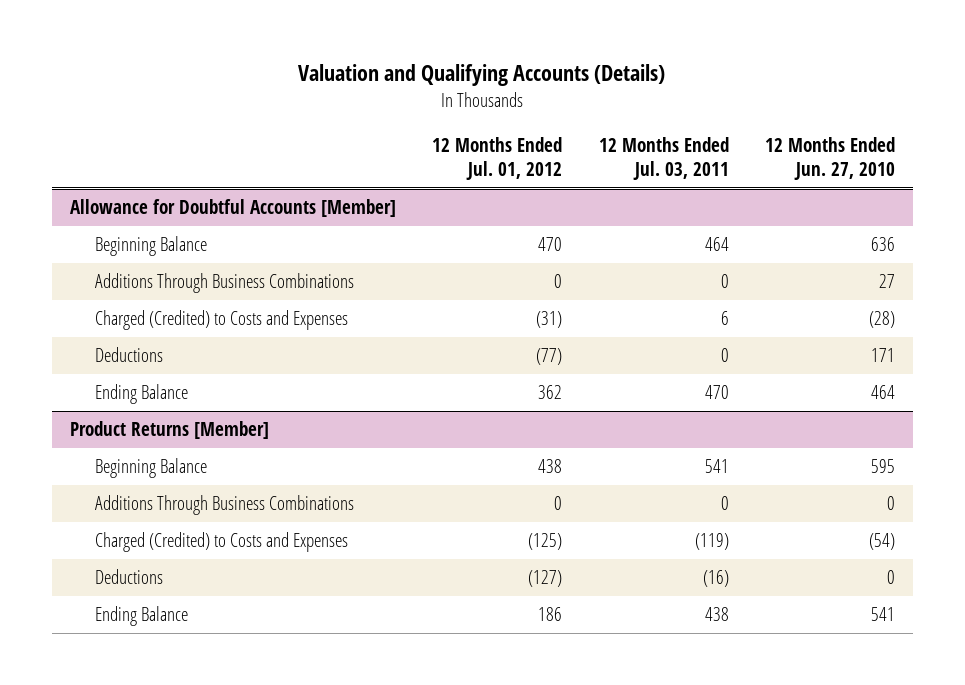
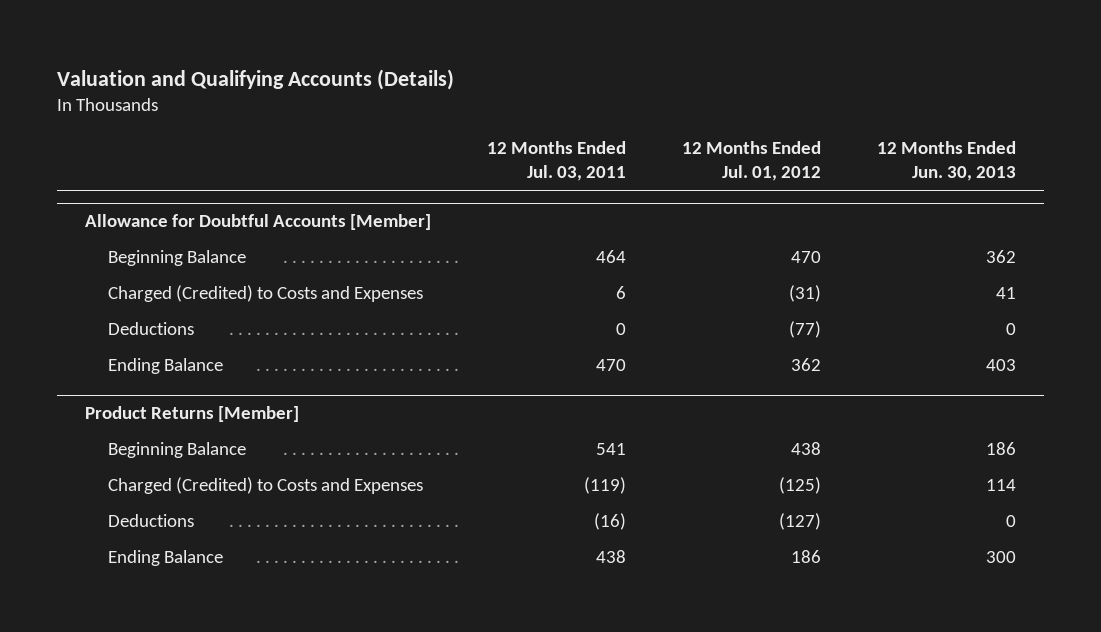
- | 12 Months Ended Jul. 01, 2012 | 12 Months Ended Jul. 03, 2011 | 12 Months Ended Jun. 27, 2010
+ | 12 Months Ended Jul. 03, 2011 | 12 Months Ended Jul. 01, 2012 | 12 Months Ended Jun. 30, 2013
@ Allowance for Doubtful Accounts [Member]
- Additions Through Business Combinations | 0 | 0 | 27
@ Product Returns [Member]
- Additions Through Business Combinations | 0 | 0 | 0

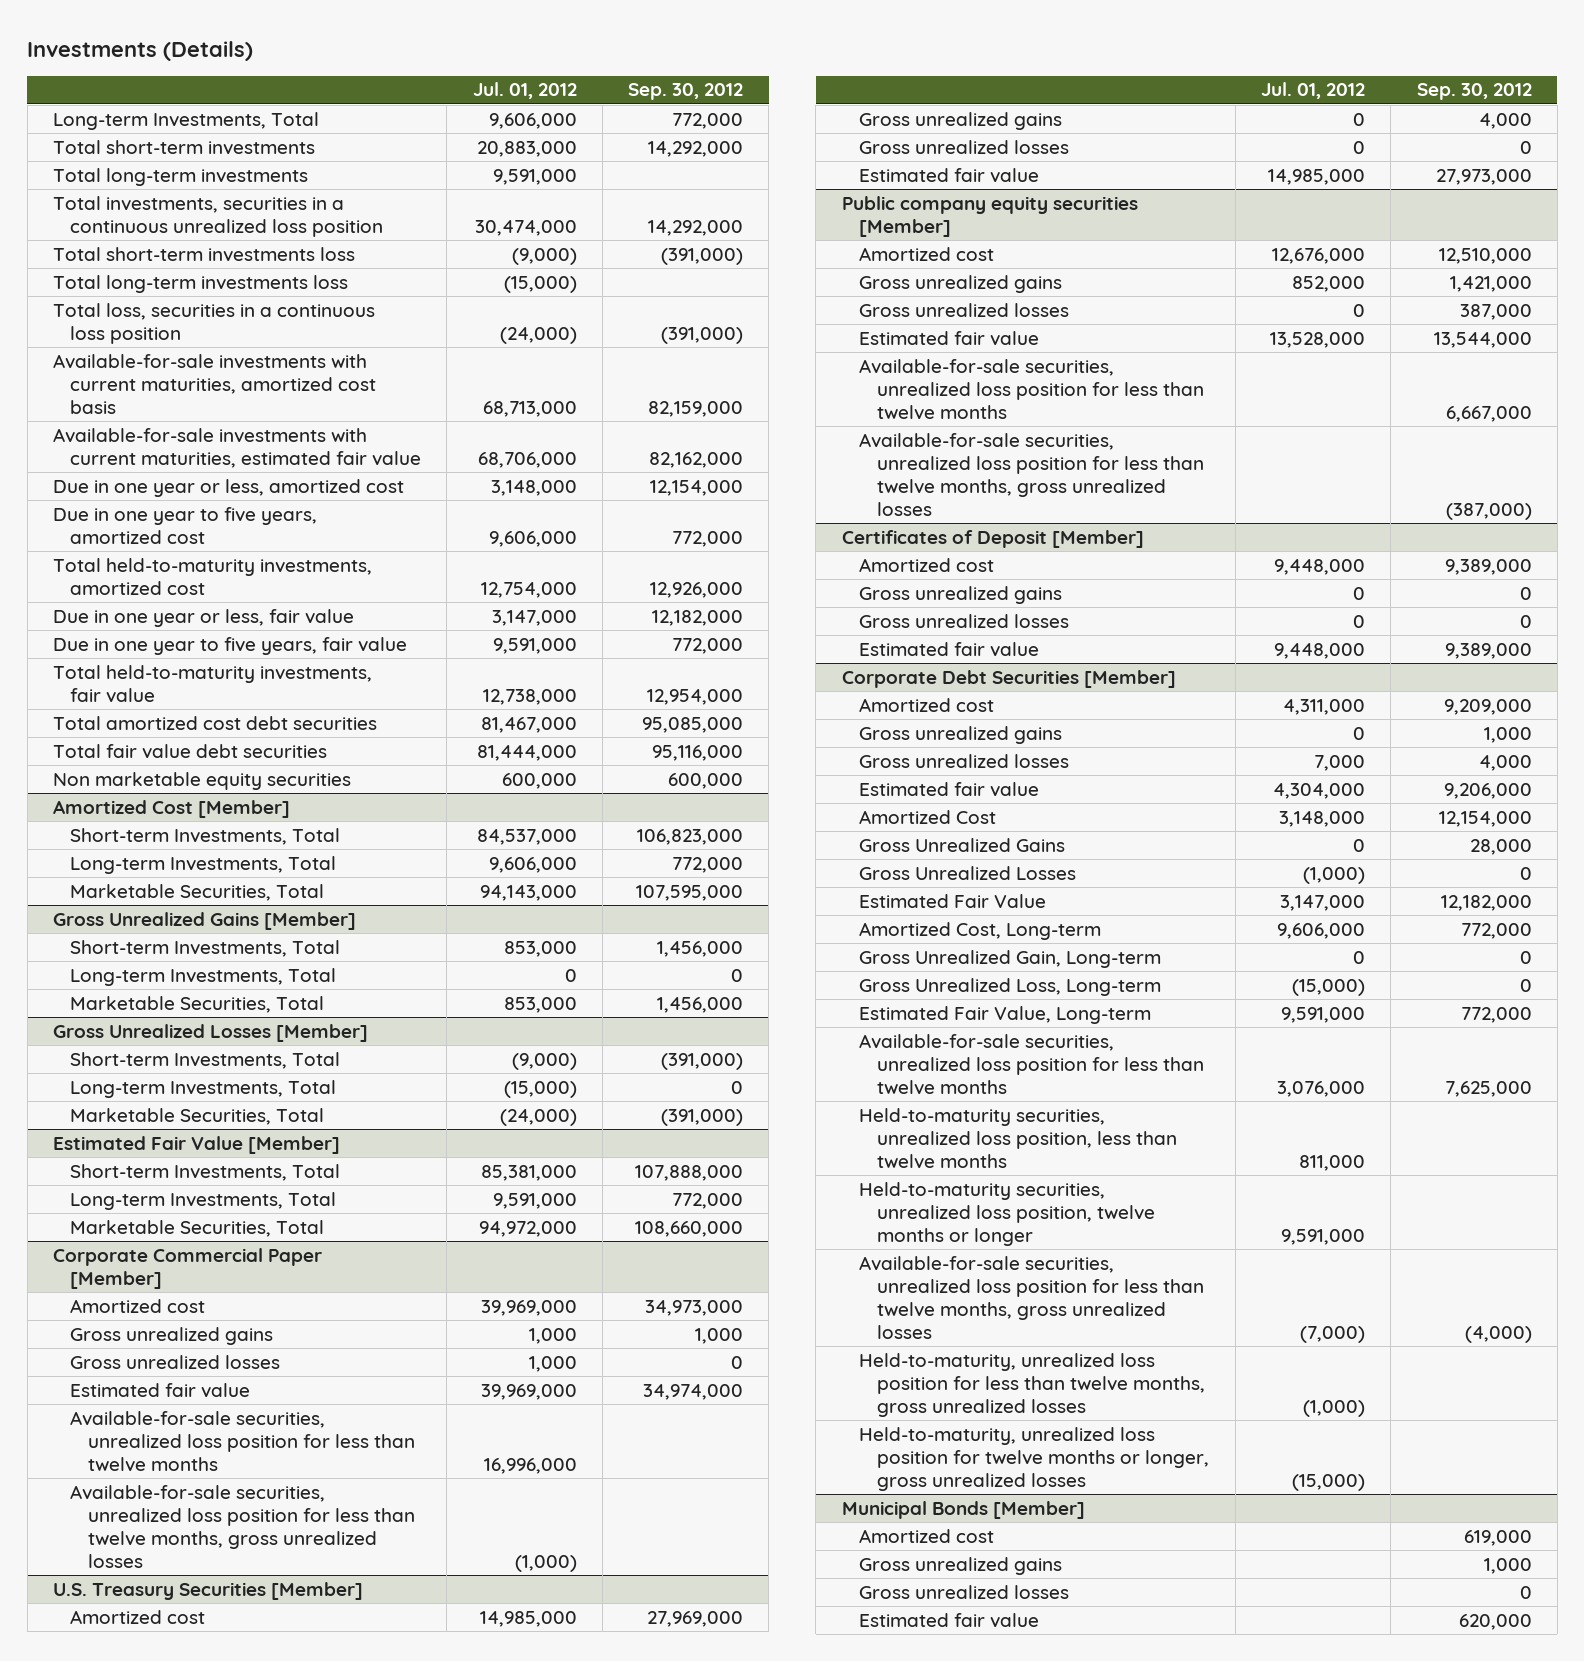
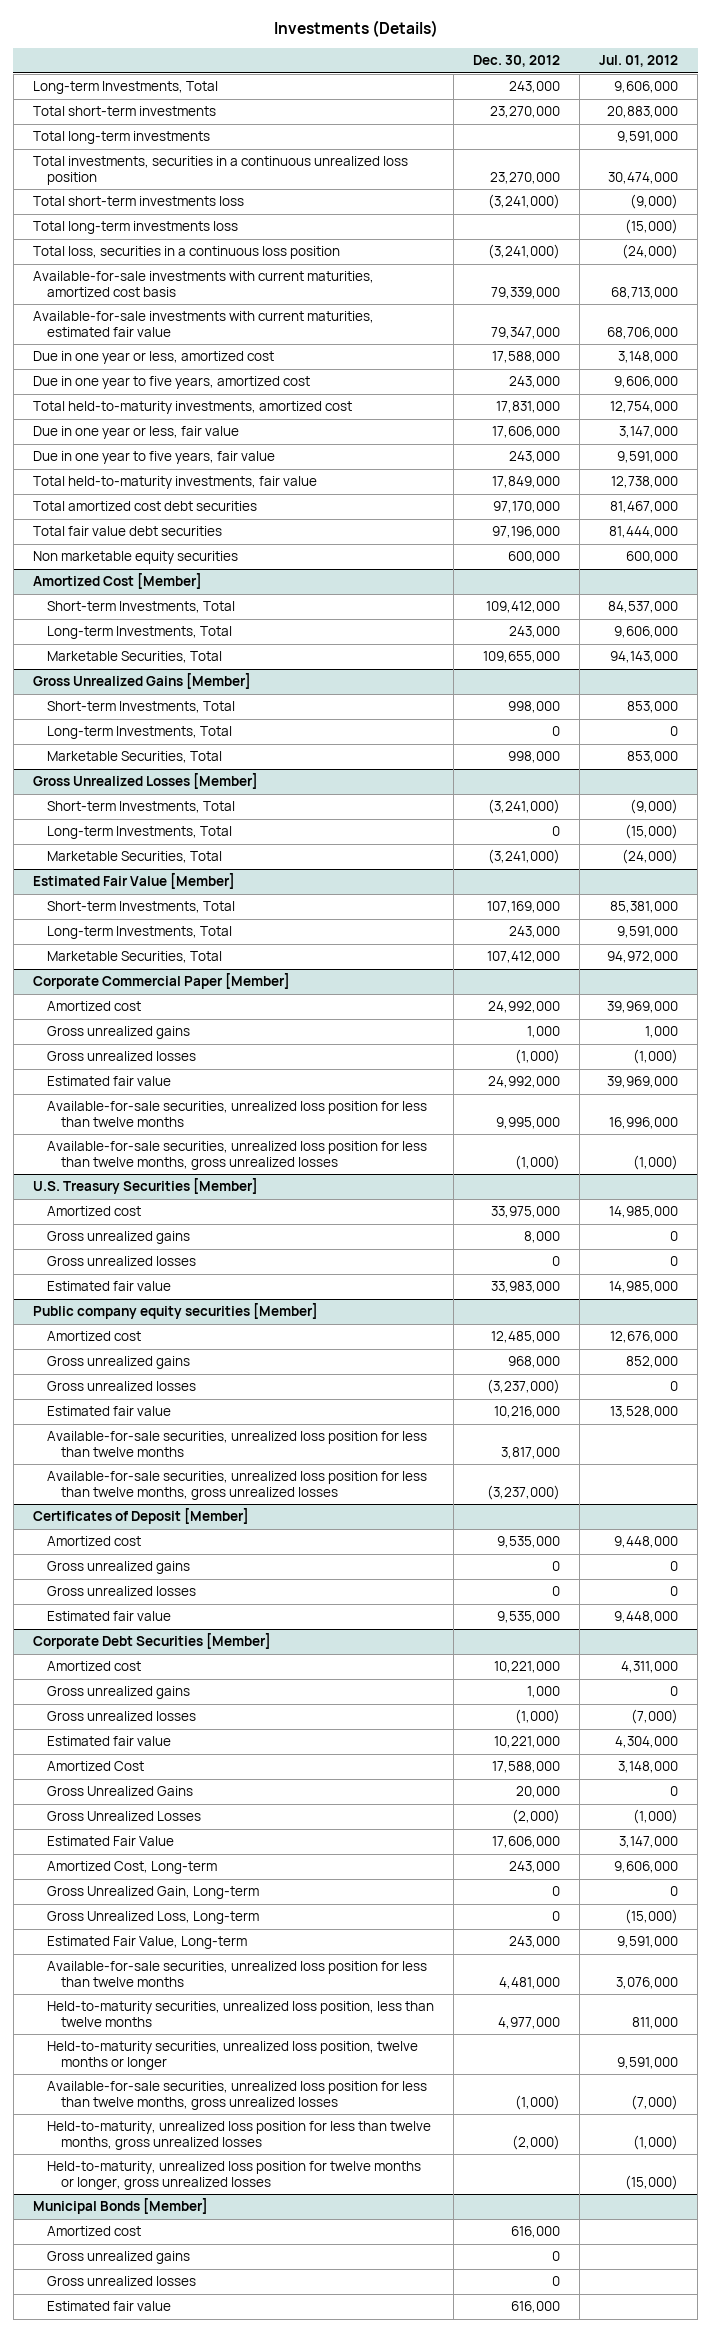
- | Jul. 01, 2012 | Sep. 30, 2012
+ | Dec. 30, 2012 | Jul. 01, 2012
@ Corporate Commercial Paper [Member]
- Gross unrealized losses | 1,000 | 0
+ Gross unrealized losses | (1,000) | (1,000)
@ Corporate Debt Securities [Member]
- Gross unrealized losses | 7,000 | 4,000
+ Gross unrealized losses | (1,000) | (7,000)

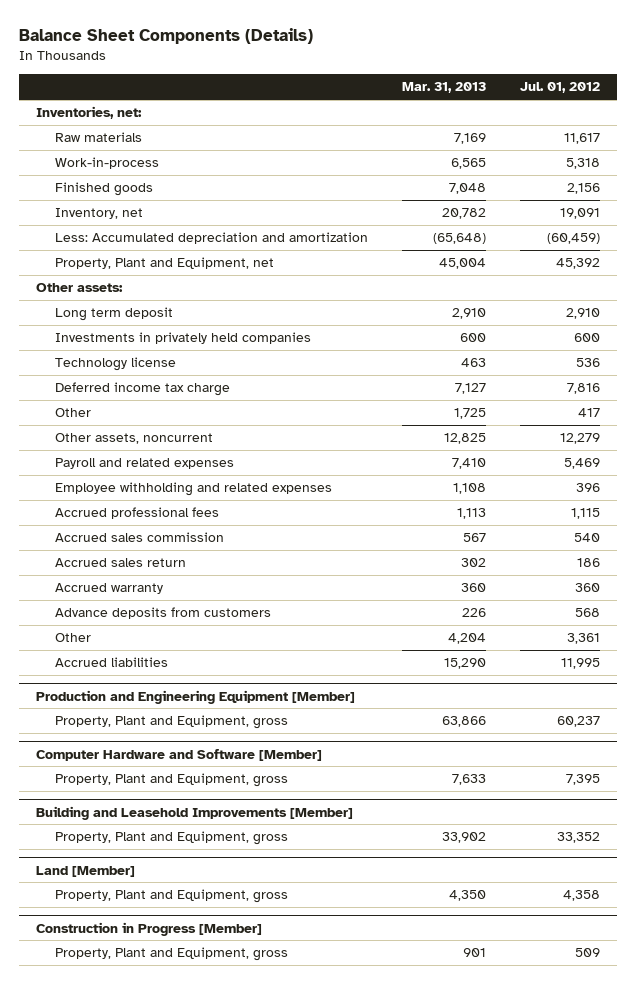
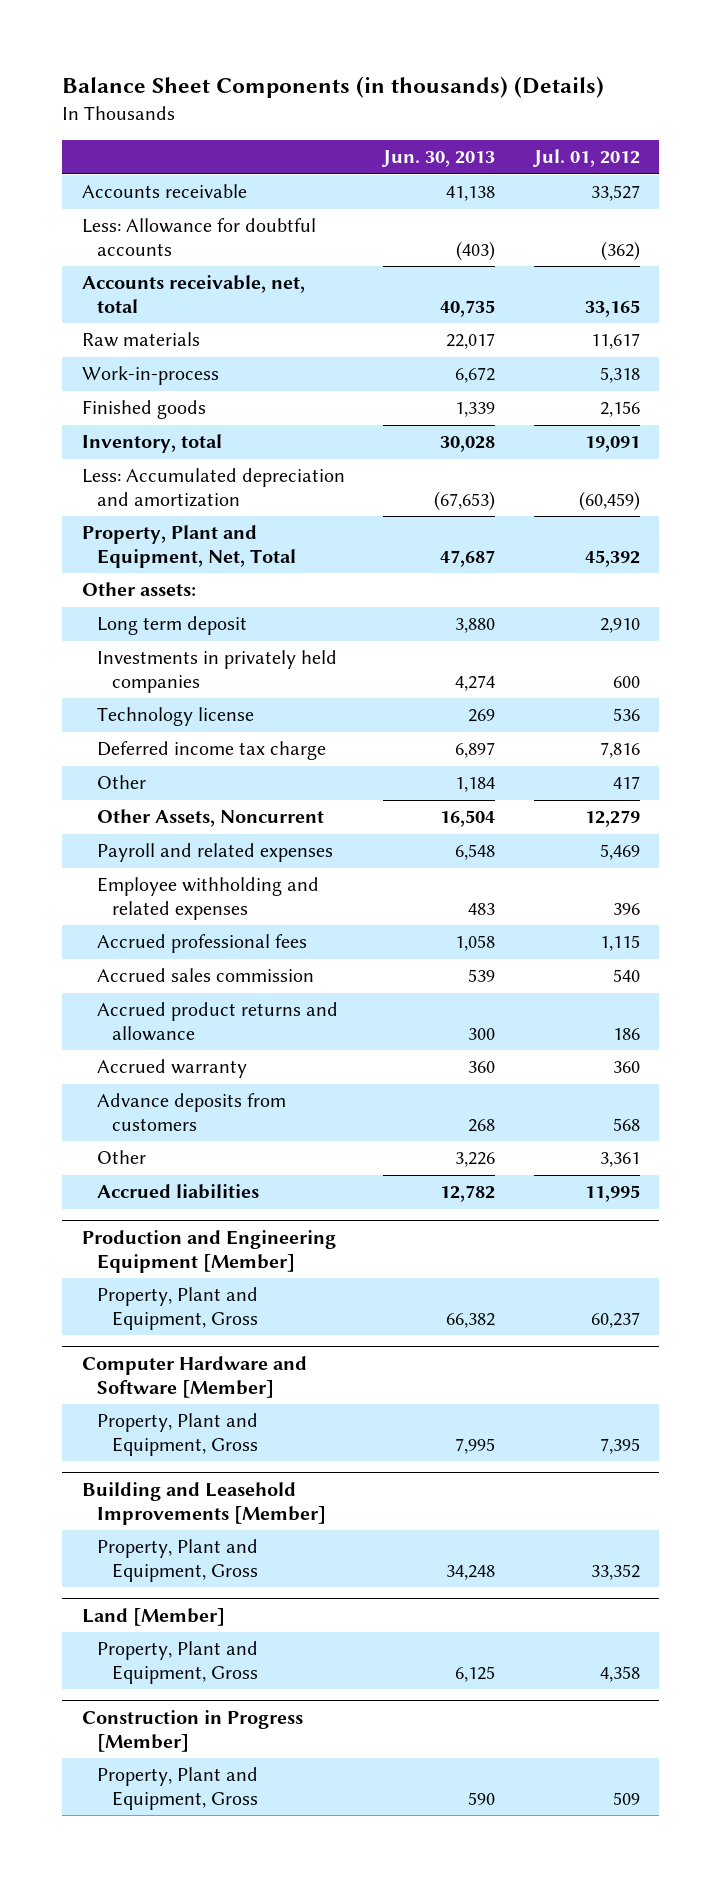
- Balance Sheet Components (Details)
+ Balance Sheet Components (in thousands) (Details)
- | Mar. 31, 2013 | Jul. 01, 2012
+ | Jun. 30, 2013 | Jul. 01, 2012
- Inventories, net:
+ Accounts receivable | 41,138 | 33,527
+ Less: Allowance for doubtful accounts | (403) | (362)
+ Accounts receivable, net, total | 40,735 | 33,165
- Inventory, net | 20,782 | 19,091
+ Inventory, total | 30,028 | 19,091
- Property, Plant and Equipment, net | 45,004 | 45,392
+ Property, Plant and Equipment, Net, Total | 47,687 | 45,392
- Other assets, noncurrent | 12,825 | 12,279
+ Other Assets, Noncurrent | 16,504 | 12,279
- Accrued sales return | 302 | 186
+ Accrued product returns and allowance | 300 | 186
@ Production and Engineering Equipment [Member]
- Property, Plant and Equipment, gross | 63,866 | 60,237
+ Property, Plant and Equipment, Gross | 66,382 | 60,237
@ Computer Hardware and Software [Member]
- Property, Plant and Equipment, gross | 7,633 | 7,395
+ Property, Plant and Equipment, Gross | 7,995 | 7,395
@ Building and Leasehold Improvements [Member]
- Property, Plant and Equipment, gross | 33,902 | 33,352
+ Property, Plant and Equipment, Gross | 34,248 | 33,352
@ Land [Member]
- Property, Plant and Equipment, gross | 4,350 | 4,358
+ Property, Plant and Equipment, Gross | 6,125 | 4,358
@ Construction in Progress [Member]
- Property, Plant and Equipment, gross | 901 | 509
+ Property, Plant and Equipment, Gross | 590 | 509

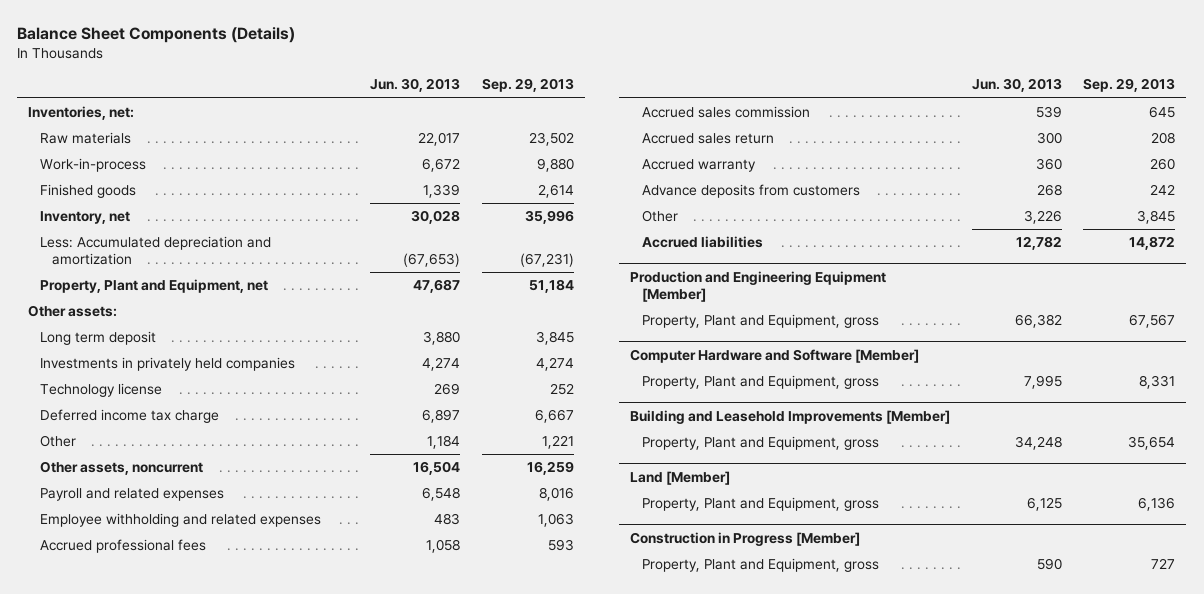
- Balance Sheet Components (in thousands) (Details)
+ Balance Sheet Components (Details)
- | Jun. 30, 2013 | Jul. 01, 2012
+ | Jun. 30, 2013 | Sep. 29, 2013
- Accounts receivable | 41,138 | 33,527
- Less: Allowance for doubtful accounts | (403) | (362)
- Accounts receivable, net, total | 40,735 | 33,165
+ Inventories, net:
- Inventory, total | 30,028 | 19,091
+ Inventory, net | 30,028 | 35,996
- Property, Plant and Equipment, Net, Total | 47,687 | 45,392
+ Property, Plant and Equipment, net | 47,687 | 51,184
- Other Assets, Noncurrent | 16,504 | 12,279
+ Other assets, noncurrent | 16,504 | 16,259
- Accrued product returns and allowance | 300 | 186
+ Accrued sales return | 300 | 208
@ Production and Engineering Equipment [Member]
- Property, Plant and Equipment, Gross | 66,382 | 60,237
+ Property, Plant and Equipment, gross | 66,382 | 67,567
@ Computer Hardware and Software [Member]
- Property, Plant and Equipment, Gross | 7,995 | 7,395
+ Property, Plant and Equipment, gross | 7,995 | 8,331
@ Building and Leasehold Improvements [Member]
- Property, Plant and Equipment, Gross | 34,248 | 33,352
+ Property, Plant and Equipment, gross | 34,248 | 35,654
@ Land [Member]
- Property, Plant and Equipment, Gross | 6,125 | 4,358
+ Property, Plant and Equipment, gross | 6,125 | 6,136
@ Construction in Progress [Member]
- Property, Plant and Equipment, Gross | 590 | 509
+ Property, Plant and Equipment, gross | 590 | 727

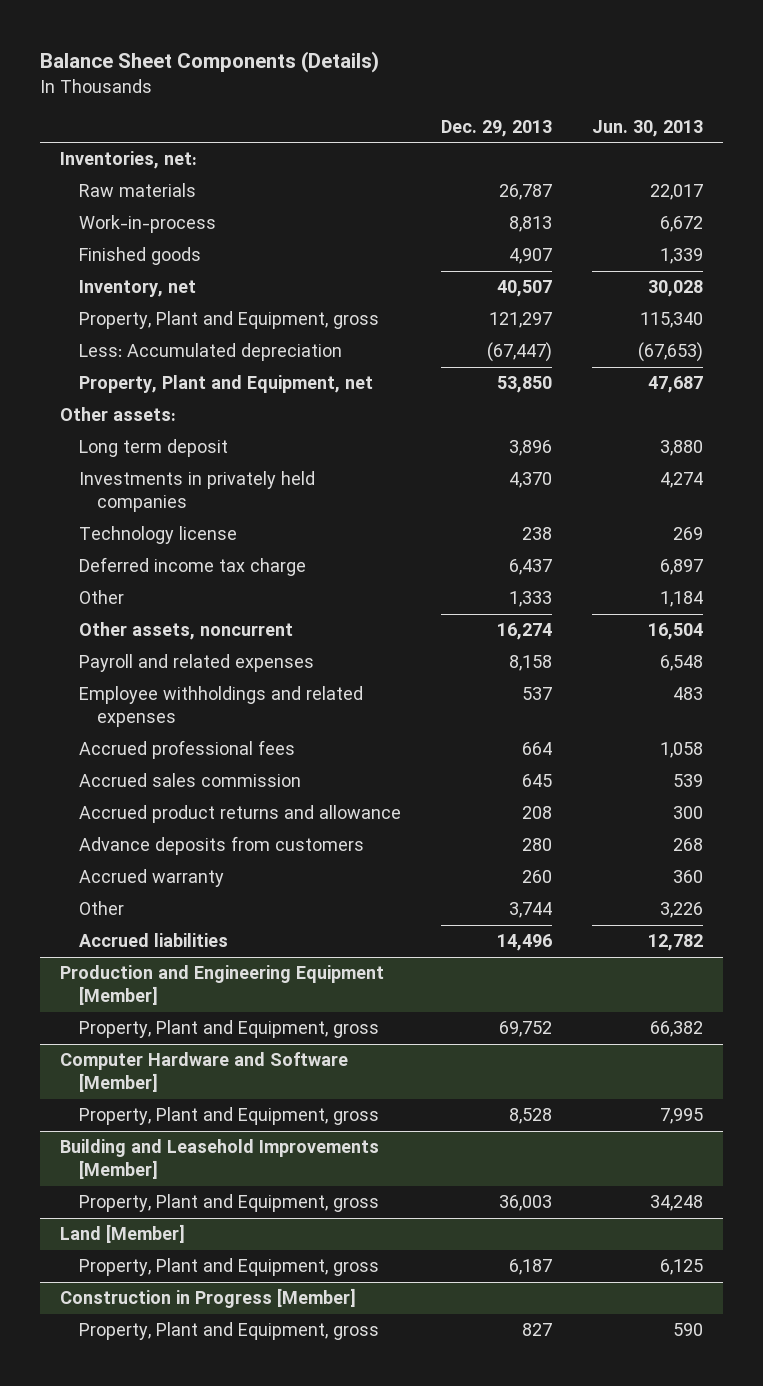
- | Jun. 30, 2013 | Sep. 29, 2013
+ | Dec. 29, 2013 | Jun. 30, 2013
- Less: Accumulated depreciation and amortization | (67,653) | (67,231)
+ Property, Plant and Equipment, gross | 121,297 | 115,340
+ Less: Accumulated depreciation | (67,447) | (67,653)
- Employee withholding and related expenses | 483 | 1,063
+ Employee withholdings and related expenses | 537 | 483
- Accrued sales return | 300 | 208
+ Accrued product returns and allowance | 208 | 300
moved down: Accrued warranty | 260 | 360

